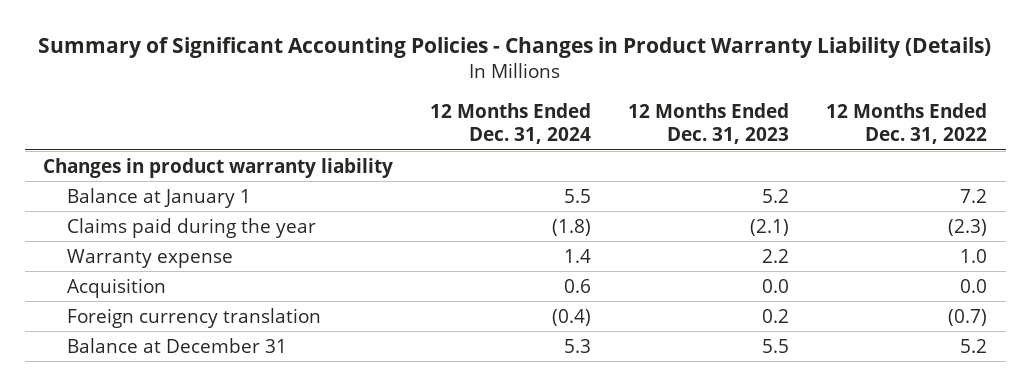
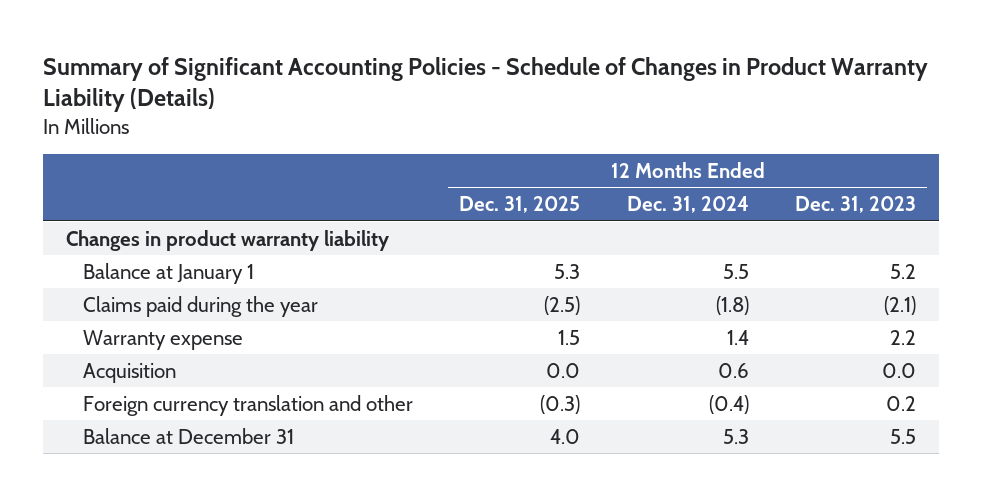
- Summary of Significant Accounting Policies - Changes in Product Warranty Liability (Details)
+ Summary of Significant Accounting Policies - Schedule of Changes in Product Warranty Liability (Details)
- | 12 Months Ended Dec. 31, 2024 | 12 Months Ended Dec. 31, 2023 | 12 Months Ended Dec. 31, 2022
+ | 12 Months Ended Dec. 31, 2025 | 12 Months Ended Dec. 31, 2024 | 12 Months Ended Dec. 31, 2023
- Foreign currency translation | (0.4) | 0.2 | (0.7)
+ Foreign currency translation and other | (0.3) | (0.4) | 0.2

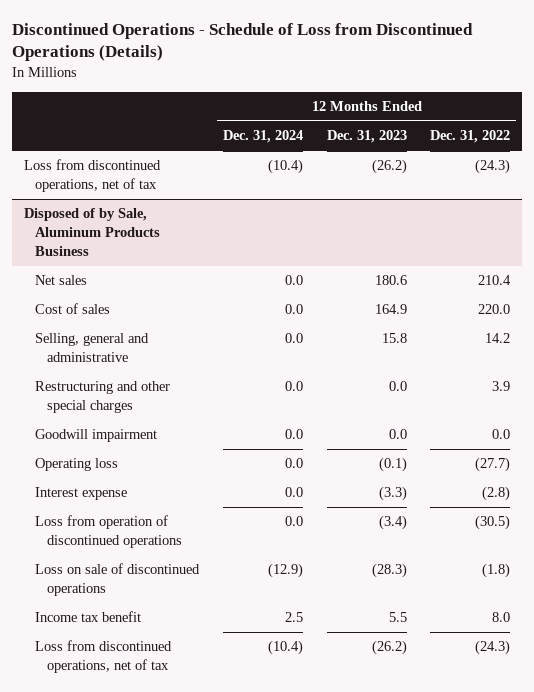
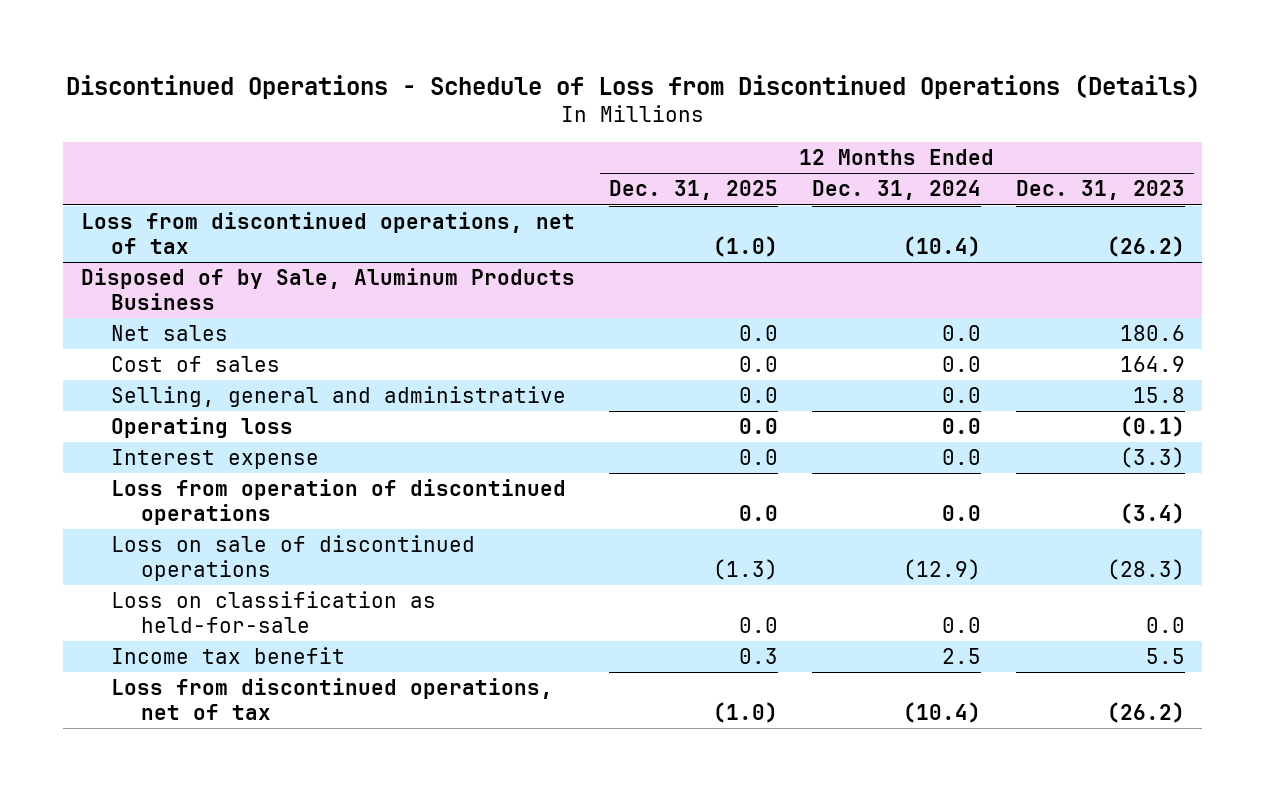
- | 12 Months Ended Dec. 31, 2024 | 12 Months Ended Dec. 31, 2023 | 12 Months Ended Dec. 31, 2022
+ | 12 Months Ended Dec. 31, 2025 | 12 Months Ended Dec. 31, 2024 | 12 Months Ended Dec. 31, 2023
@ Disposed of by Sale, Aluminum Products Business
- Restructuring and other special charges | 0.0 | 0.0 | 3.9
- Goodwill impairment | 0.0 | 0.0 | 0.0
+ Loss on classification as held-for-sale | 0.0 | 0.0 | 0.0

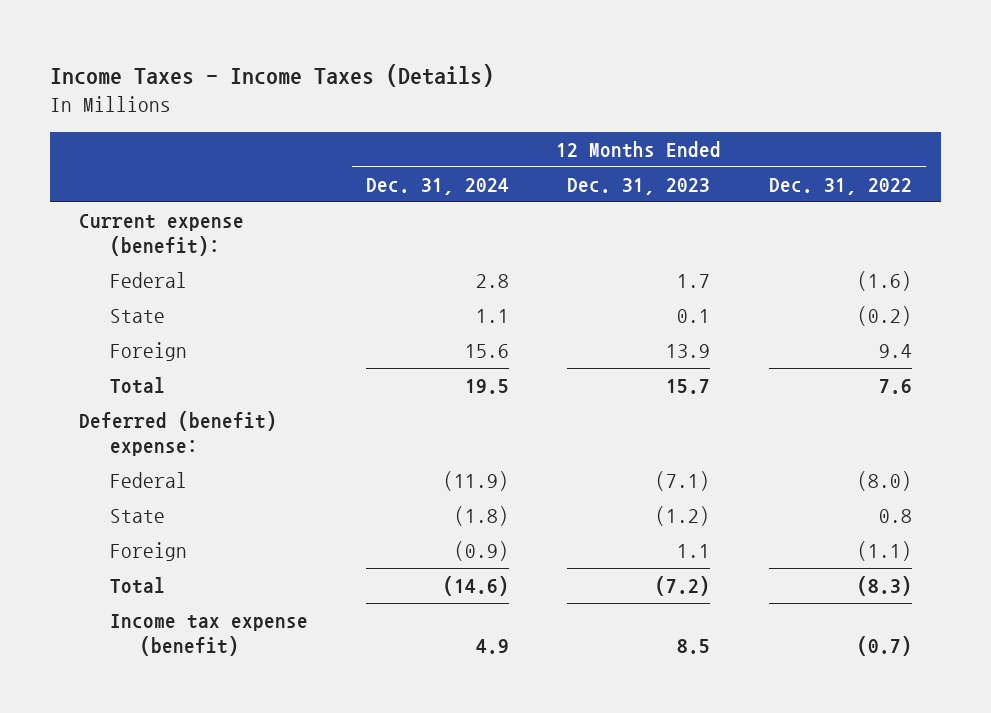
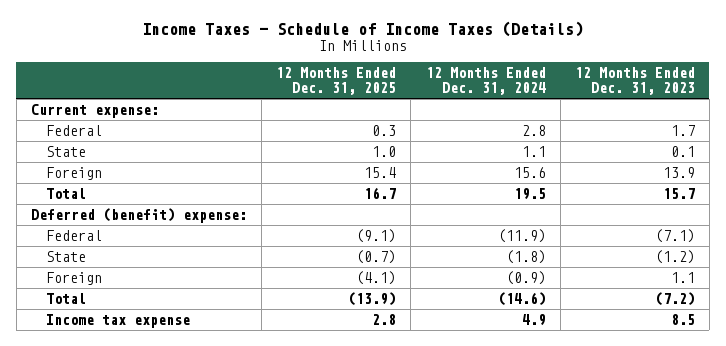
- Income Taxes - Income Taxes (Details)
+ Income Taxes - Schedule of Income Taxes (Details)
- | 12 Months Ended Dec. 31, 2024 | 12 Months Ended Dec. 31, 2023 | 12 Months Ended Dec. 31, 2022
+ | 12 Months Ended Dec. 31, 2025 | 12 Months Ended Dec. 31, 2024 | 12 Months Ended Dec. 31, 2023
- Current expense (benefit):
+ Current expense:
- Income tax expense (benefit) | 4.9 | 8.5 | (0.7)
+ Income tax expense | 2.8 | 4.9 | 8.5

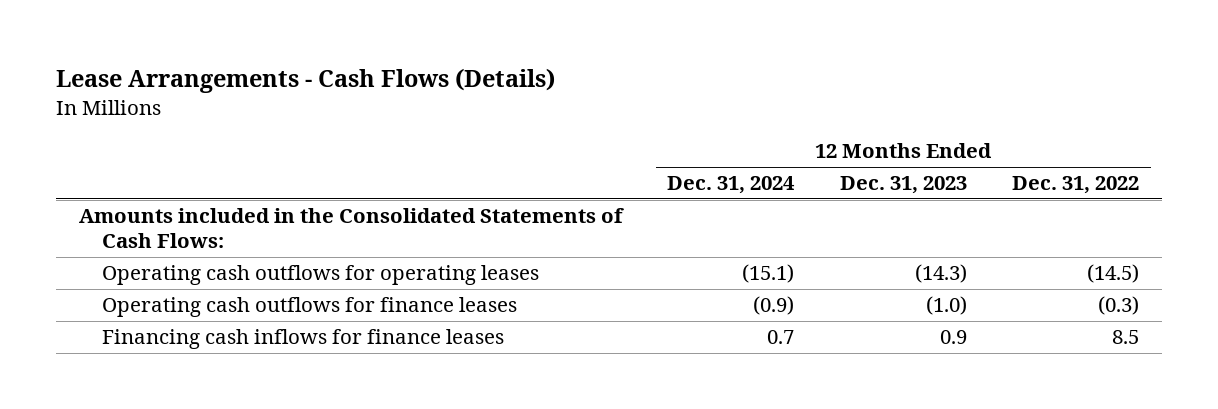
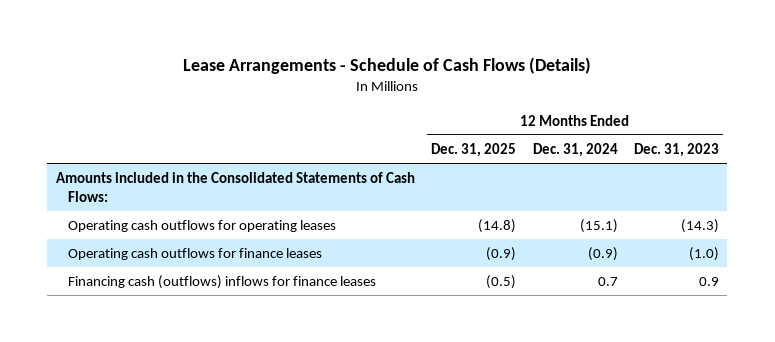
- Lease Arrangements - Cash Flows (Details)
+ Lease Arrangements - Schedule of Cash Flows (Details)
- | 12 Months Ended Dec. 31, 2024 | 12 Months Ended Dec. 31, 2023 | 12 Months Ended Dec. 31, 2022
+ | 12 Months Ended Dec. 31, 2025 | 12 Months Ended Dec. 31, 2024 | 12 Months Ended Dec. 31, 2023
- Financing cash inflows for finance leases | 0.7 | 0.9 | 8.5
+ Financing cash (outflows) inflows for finance leases | (0.5) | 0.7 | 0.9

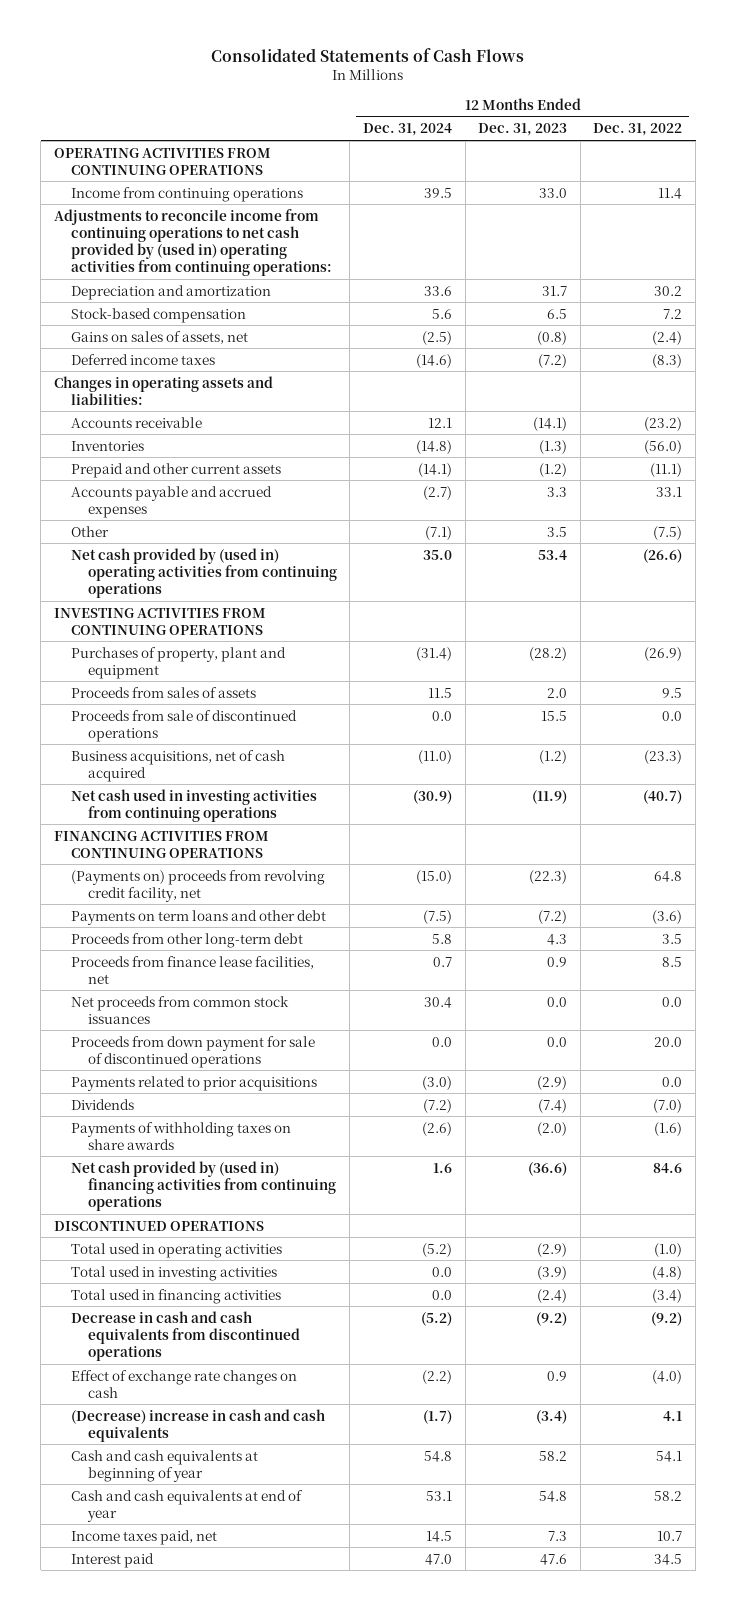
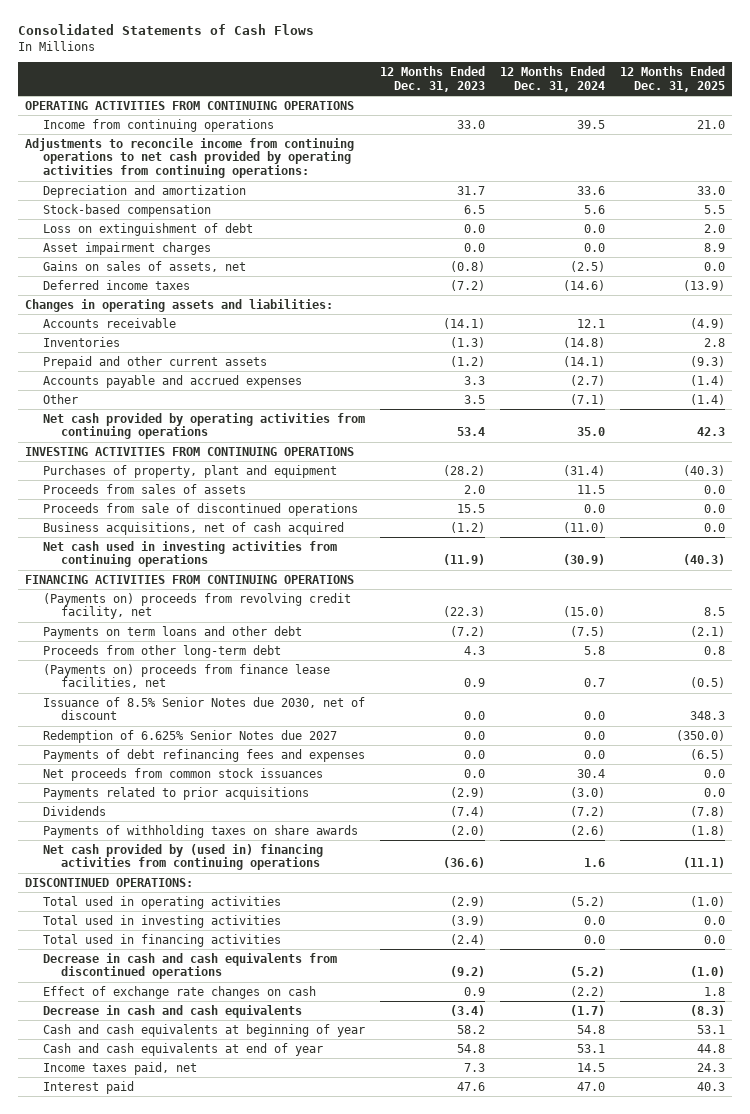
- | 12 Months Ended Dec. 31, 2024 | 12 Months Ended Dec. 31, 2023 | 12 Months Ended Dec. 31, 2022
+ | 12 Months Ended Dec. 31, 2023 | 12 Months Ended Dec. 31, 2024 | 12 Months Ended Dec. 31, 2025
- Adjustments to reconcile income from continuing operations to net cash provided by (used in) operating activities from continuing operations:
+ Adjustments to reconcile income from continuing operations to net cash provided by operating activities from continuing operations:
+ Loss on extinguishment of debt | 0.0 | 0.0 | 2.0
+ Asset impairment charges | 0.0 | 0.0 | 8.9
- Net cash provided by (used in) operating activities from continuing operations | 35.0 | 53.4 | (26.6)
+ Net cash provided by operating activities from continuing operations | 53.4 | 35.0 | 42.3
- Proceeds from finance lease facilities, net | 0.7 | 0.9 | 8.5
+ (Payments on) proceeds from finance lease facilities, net | 0.9 | 0.7 | (0.5)
+ Issuance of 8.5% Senior Notes due 2030, net of discount | 0.0 | 0.0 | 348.3
+ Redemption of 6.625% Senior Notes due 2027 | 0.0 | 0.0 | (350.0)
+ Payments of debt refinancing fees and expenses | 0.0 | 0.0 | (6.5)
- Proceeds from down payment for sale of discontinued operations | 0.0 | 0.0 | 20.0
- DISCONTINUED OPERATIONS
+ DISCONTINUED OPERATIONS:
- (Decrease) increase in cash and cash equivalents | (1.7) | (3.4) | 4.1
+ Decrease in cash and cash equivalents | (3.4) | (1.7) | (8.3)

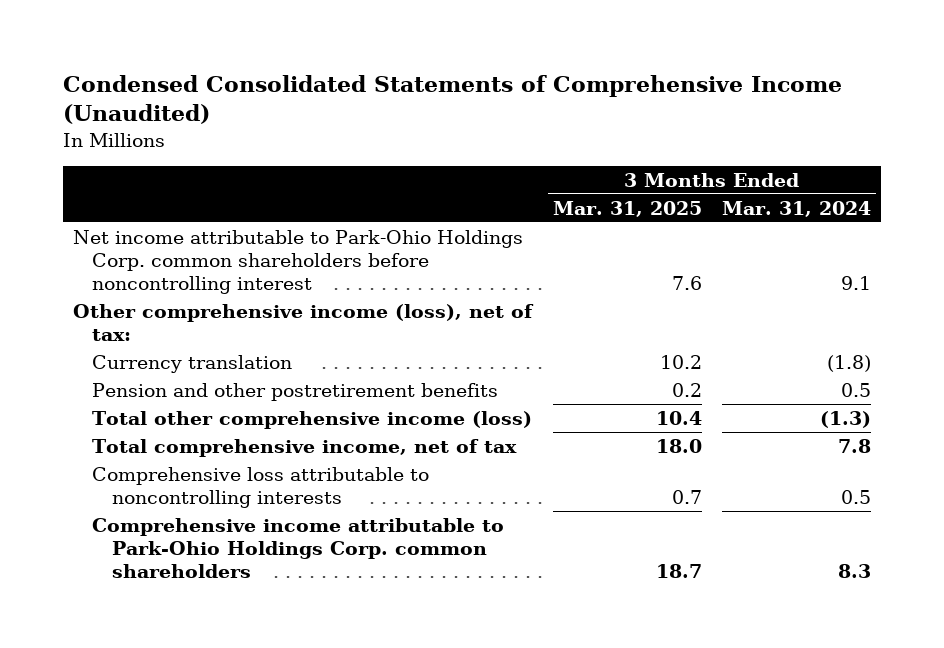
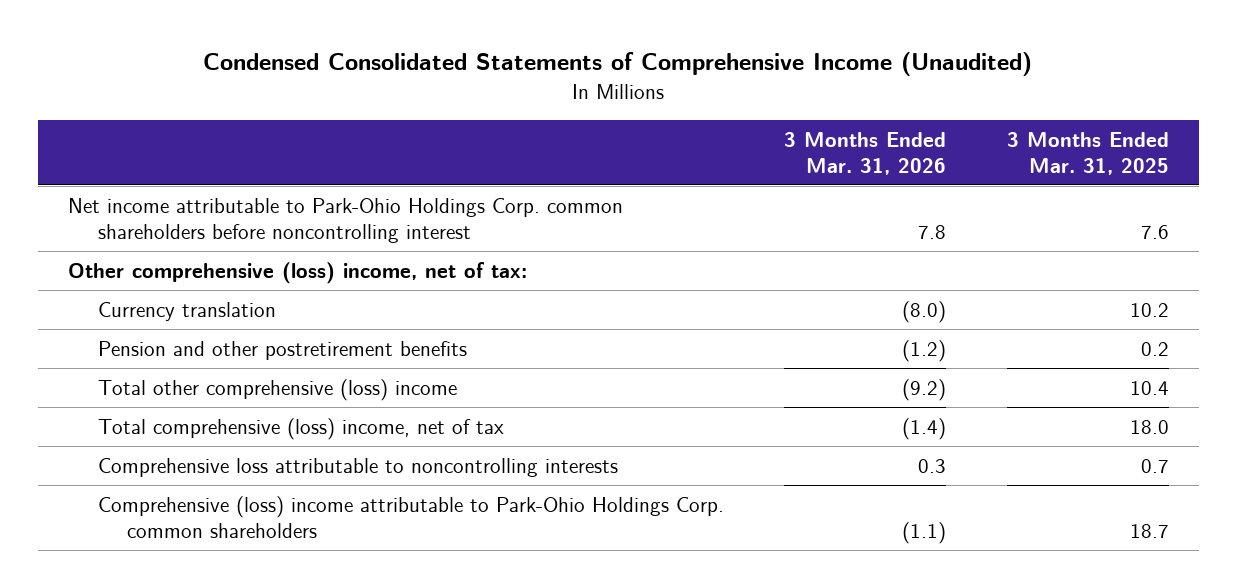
- | 3 Months Ended Mar. 31, 2025 | 3 Months Ended Mar. 31, 2024
+ | 3 Months Ended Mar. 31, 2026 | 3 Months Ended Mar. 31, 2025
- Other comprehensive income (loss), net of tax:
+ Other comprehensive (loss) income, net of tax:
- Total other comprehensive income (loss) | 10.4 | (1.3)
- Total comprehensive income, net of tax | 18.0 | 7.8
+ Total other comprehensive (loss) income | (9.2) | 10.4
+ Total comprehensive (loss) income, net of tax | (1.4) | 18.0
- Comprehensive income attributable to Park-Ohio Holdings Corp. common shareholders | 18.7 | 8.3
+ Comprehensive (loss) income attributable to Park-Ohio Holdings Corp. common shareholders | (1.1) | 18.7

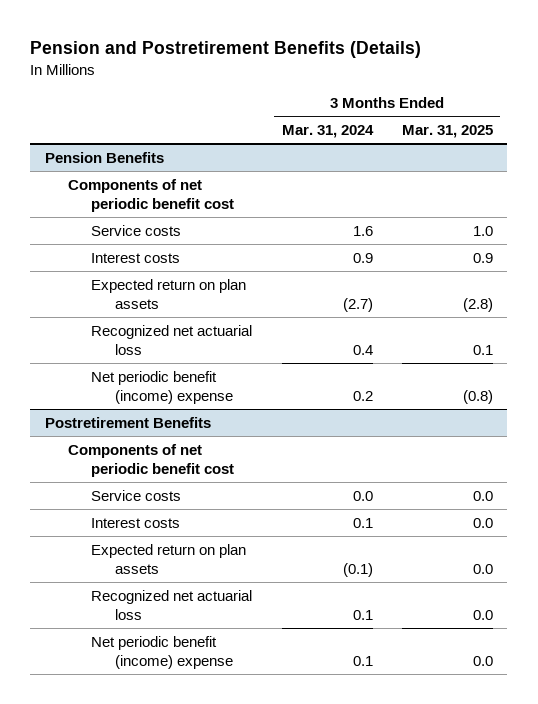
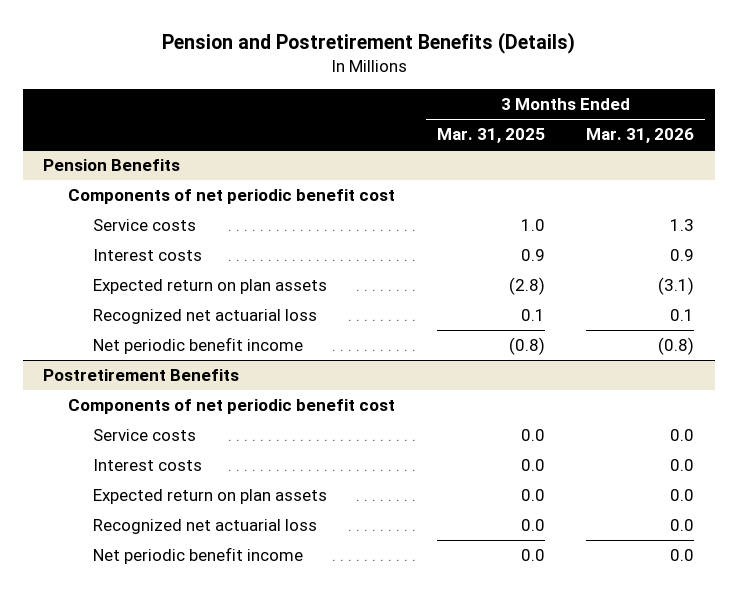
- | 3 Months Ended Mar. 31, 2024 | 3 Months Ended Mar. 31, 2025
+ | 3 Months Ended Mar. 31, 2025 | 3 Months Ended Mar. 31, 2026
@ Pension Benefits
- Net periodic benefit (income) expense | 0.2 | (0.8)
+ Net periodic benefit income | (0.8) | (0.8)
@ Postretirement Benefits
- Net periodic benefit (income) expense | 0.1 | 0.0
+ Net periodic benefit income | 0.0 | 0.0

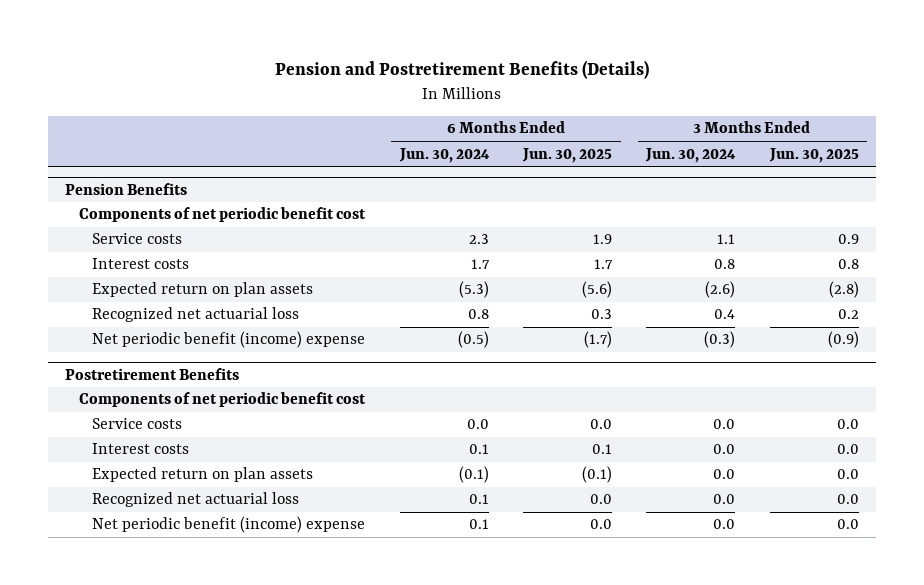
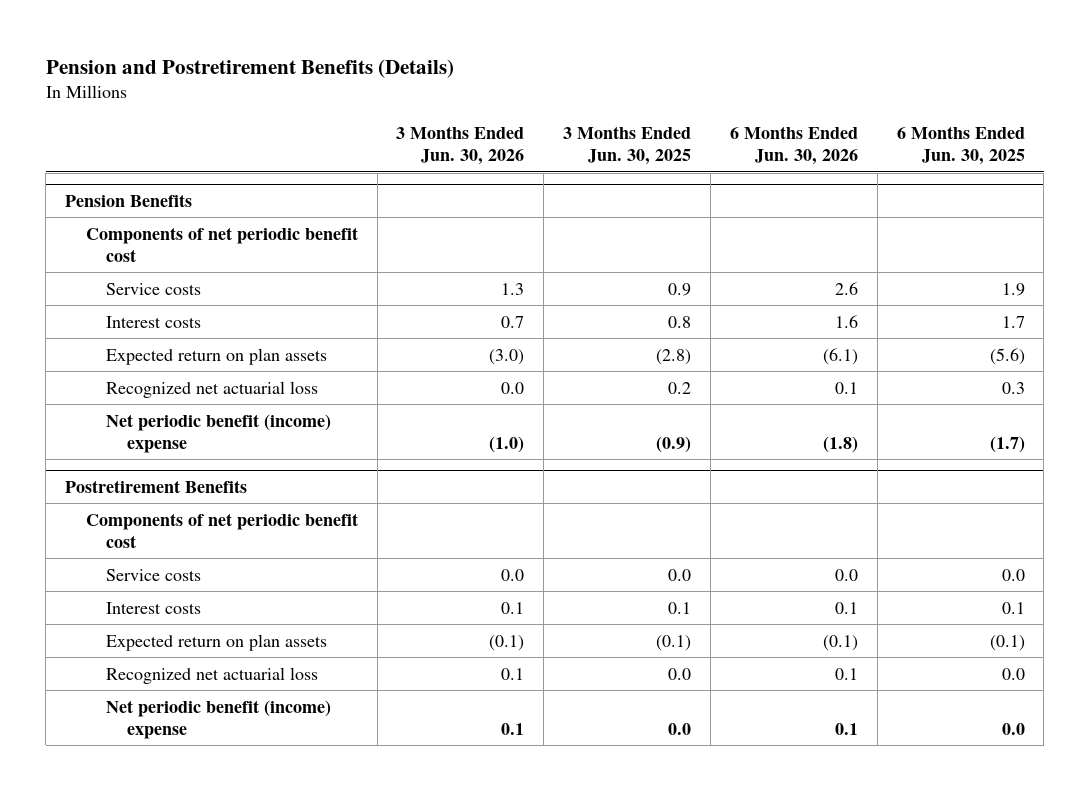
- | 6 Months Ended Jun. 30, 2024 | 6 Months Ended Jun. 30, 2025 | 3 Months Ended Jun. 30, 2024 | 3 Months Ended Jun. 30, 2025
+ | 3 Months Ended Jun. 30, 2026 | 3 Months Ended Jun. 30, 2025 | 6 Months Ended Jun. 30, 2026 | 6 Months Ended Jun. 30, 2025
@ Postretirement Benefits
- Interest costs | 0.1 | 0.1 | 0.0 | 0.0
- Expected return on plan assets | (0.1) | (0.1) | 0.0 | 0.0
+ Interest costs | 0.1 | 0.1 | 0.1 | 0.1
+ Expected return on plan assets | (0.1) | (0.1) | (0.1) | (0.1)

